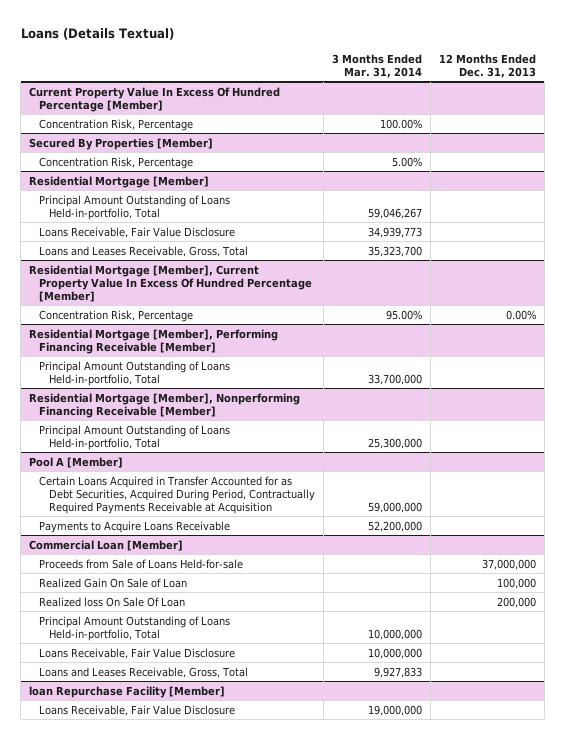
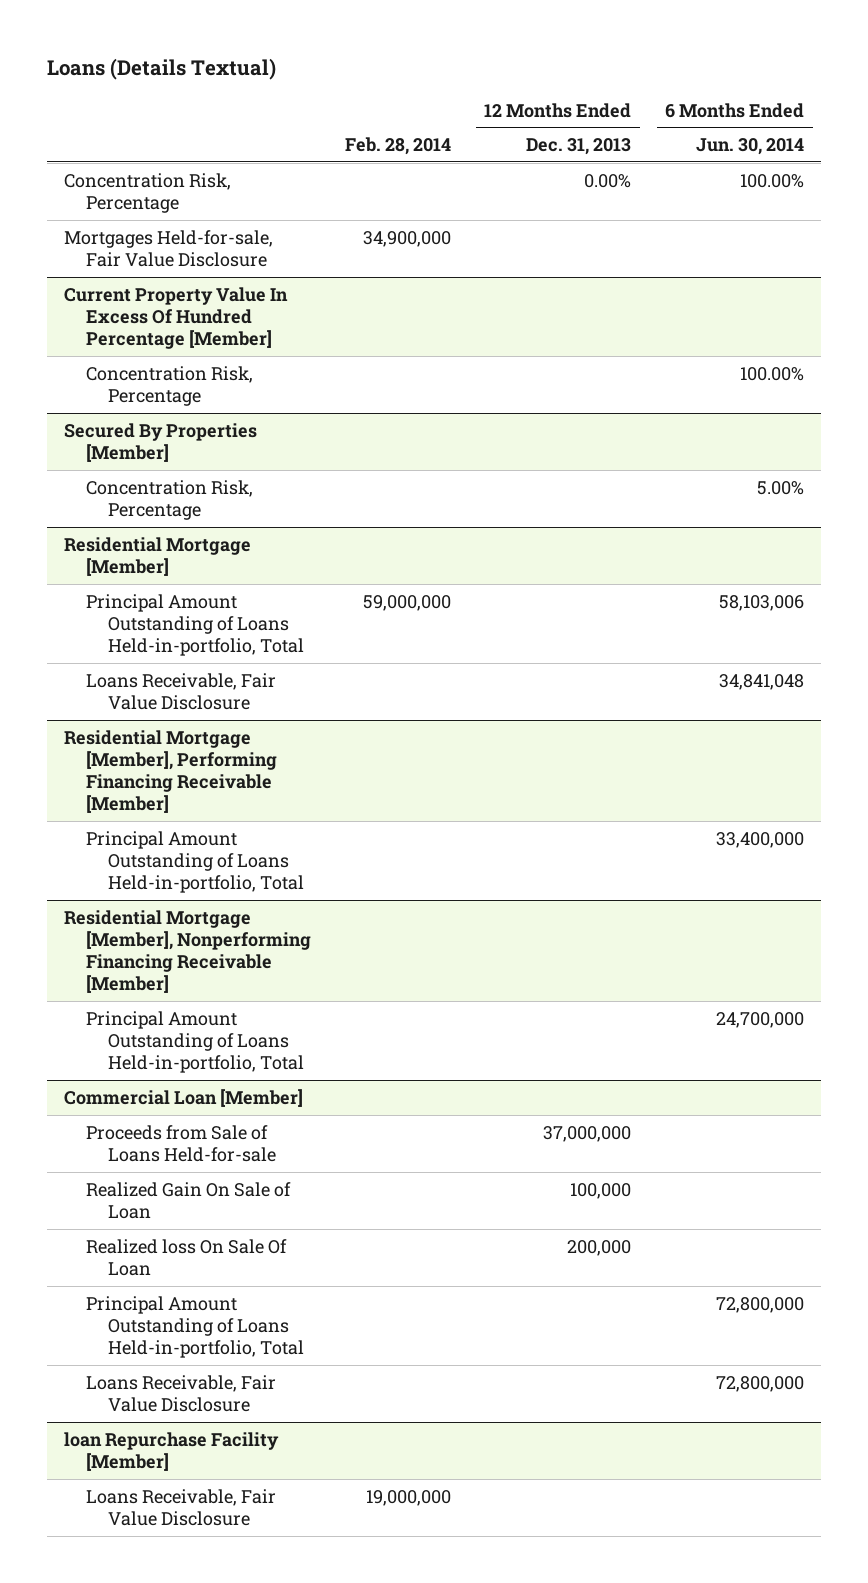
- | 3 Months Ended Mar. 31, 2014 | 12 Months Ended Dec. 31, 2013
+ | Feb. 28, 2014 | 12 Months Ended Dec. 31, 2013 | 6 Months Ended Jun. 30, 2014
+ Concentration Risk, Percentage | | 0.00% | 100.00%
+ Mortgages Held-for-sale, Fair Value Disclosure | 34,900,000 | |
@ Residential Mortgage [Member]
- Loans and Leases Receivable, Gross, Total | 35,323,700 |
- Residential Mortgage [Member], Current Property Value In Excess Of Hundred Percentage [Member]
- Concentration Risk, Percentage | 95.00% | 0.00%
- Pool A [Member]
- Certain Loans Acquired in Transfer Accounted for as Debt Securities, Acquired During Period, Contractually Required Payments Receivable at Acquisition | 59,000,000 |
- Payments to Acquire Loans Receivable | 52,200,000 |
@ Commercial Loan [Member]
- Loans and Leases Receivable, Gross, Total | 9,927,833 |

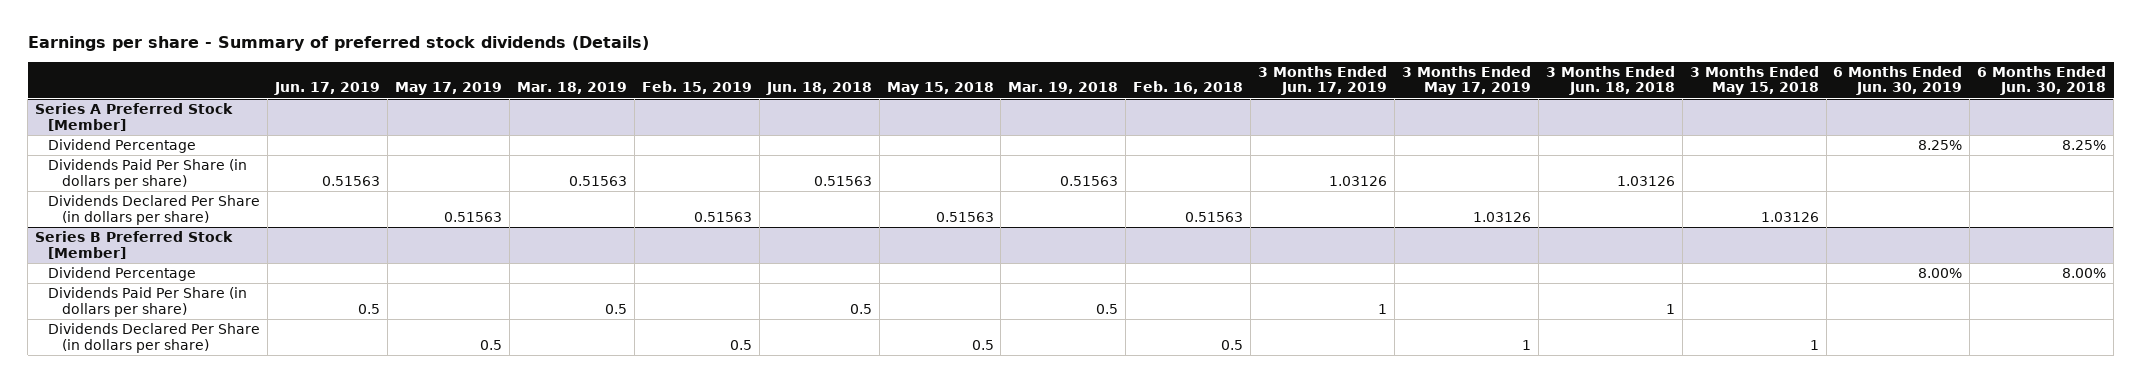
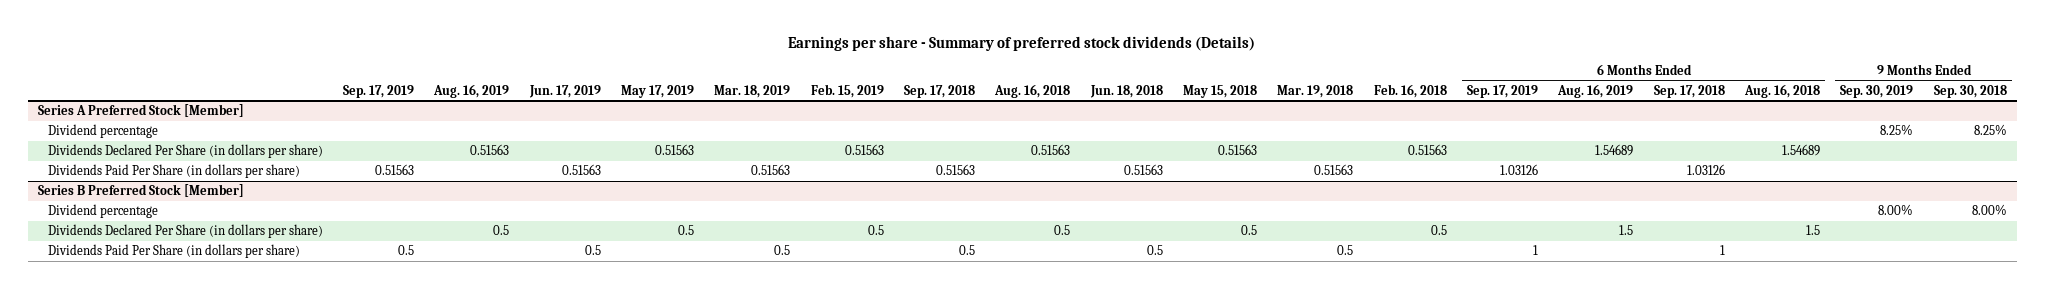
- | Jun. 17, 2019 | May 17, 2019 | Mar. 18, 2019 | Feb. 15, 2019 | Jun. 18, 2018 | May 15, 2018 | Mar. 19, 2018 | Feb. 16, 2018 | 3 Months Ended Jun. 17, 2019 | 3 Months Ended May 17, 2019 | 3 Months Ended Jun. 18, 2018 | 3 Months Ended May 15, 2018 | 6 Months Ended Jun. 30, 2019 | 6 Months Ended Jun. 30, 2018
+ | Sep. 17, 2019 | Aug. 16, 2019 | Jun. 17, 2019 | May 17, 2019 | Mar. 18, 2019 | Feb. 15, 2019 | Sep. 17, 2018 | Aug. 16, 2018 | Jun. 18, 2018 | May 15, 2018 | Mar. 19, 2018 | Feb. 16, 2018 | 6 Months Ended Sep. 17, 2019 | 6 Months Ended Aug. 16, 2019 | 6 Months Ended Sep. 17, 2018 | 6 Months Ended Aug. 16, 2018 | 9 Months Ended Sep. 30, 2019 | 9 Months Ended Sep. 30, 2018
@ Series A Preferred Stock [Member]
- Dividend Percentage | | | | | | | | | | | | | 8.25% | 8.25%
+ Dividend percentage | | | | | | | | | | | | | | | | | 8.25% | 8.25%
moved down: Dividends Paid Per Share (in dollars per share) | 0.51563 | | 0.51563 | | 0.51563 | | 0.51563 | | 0.51563 | | 0.51563 | | 1.03126 | | 1.03126 | | |
@ Series B Preferred Stock [Member]
- Dividend Percentage | | | | | | | | | | | | | 8.00% | 8.00%
+ Dividend percentage | | | | | | | | | | | | | | | | | 8.00% | 8.00%
moved down: Dividends Paid Per Share (in dollars per share) | 0.5 | | 0.5 | | 0.5 | | 0.5 | | 0.5 | | 0.5 | | 1 | | 1 | | |

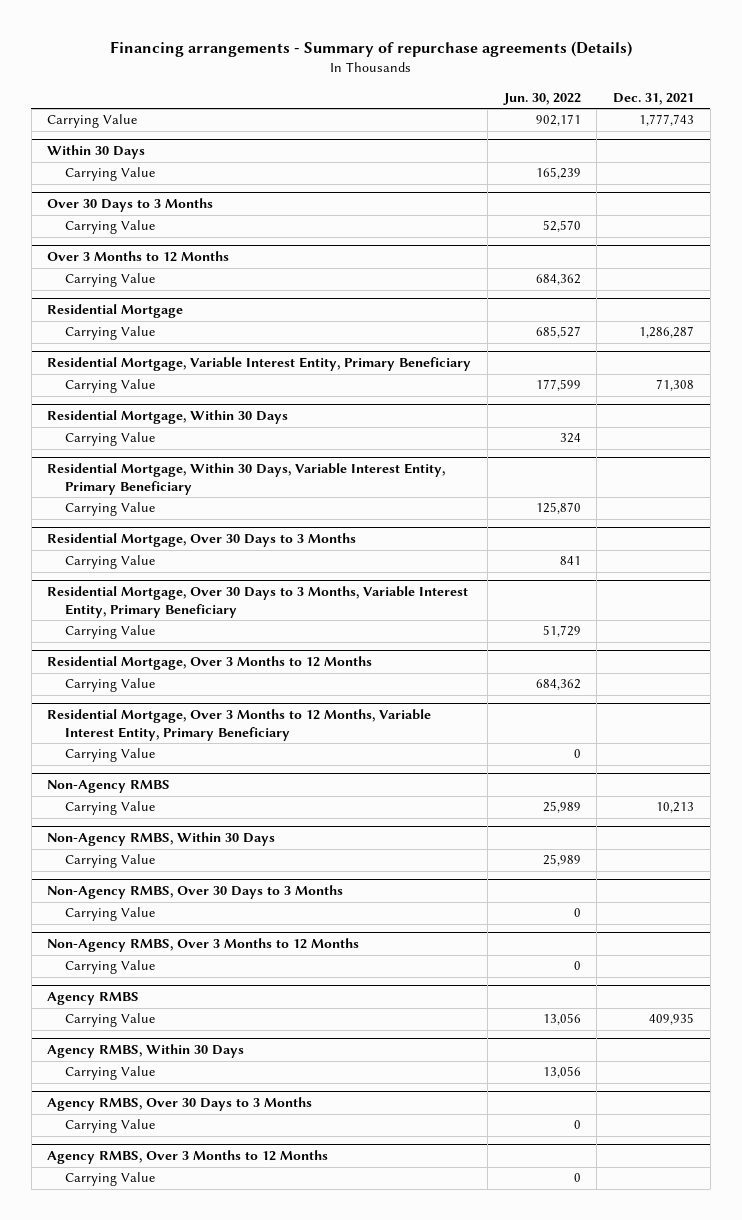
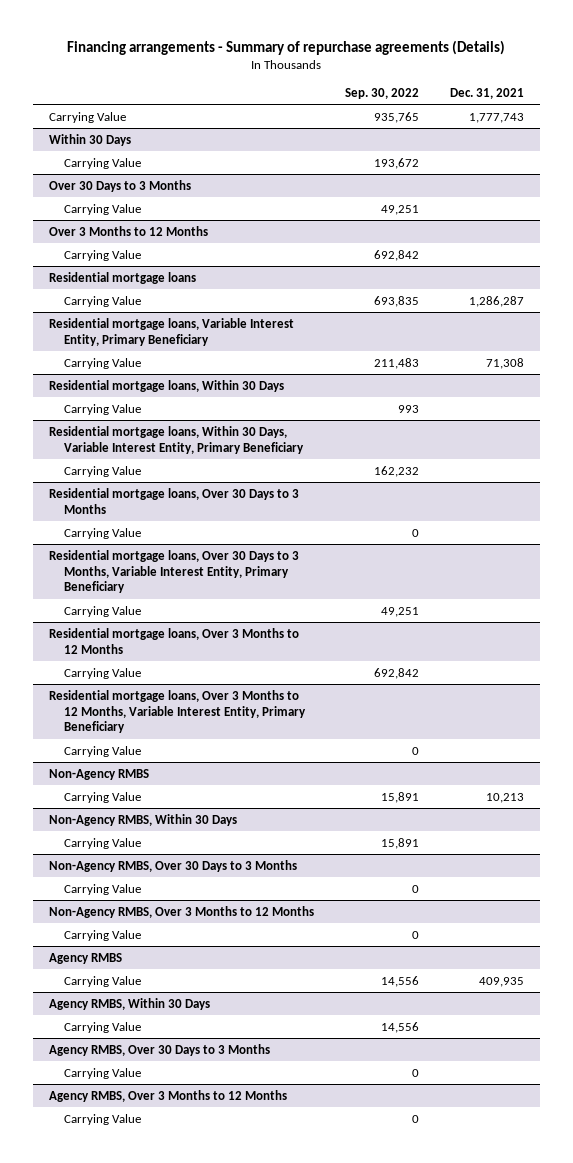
- | Jun. 30, 2022 | Dec. 31, 2021
+ | Sep. 30, 2022 | Dec. 31, 2021
- Residential Mortgage
+ Residential mortgage loans
- Residential Mortgage, Variable Interest Entity, Primary Beneficiary
+ Residential mortgage loans, Variable Interest Entity, Primary Beneficiary
- Residential Mortgage, Within 30 Days
+ Residential mortgage loans, Within 30 Days
- Residential Mortgage, Within 30 Days, Variable Interest Entity, Primary Beneficiary
+ Residential mortgage loans, Within 30 Days, Variable Interest Entity, Primary Beneficiary
- Residential Mortgage, Over 30 Days to 3 Months
+ Residential mortgage loans, Over 30 Days to 3 Months
- Residential Mortgage, Over 30 Days to 3 Months, Variable Interest Entity, Primary Beneficiary
+ Residential mortgage loans, Over 30 Days to 3 Months, Variable Interest Entity, Primary Beneficiary
- Residential Mortgage, Over 3 Months to 12 Months
+ Residential mortgage loans, Over 3 Months to 12 Months
- Residential Mortgage, Over 3 Months to 12 Months, Variable Interest Entity, Primary Beneficiary
+ Residential mortgage loans, Over 3 Months to 12 Months, Variable Interest Entity, Primary Beneficiary

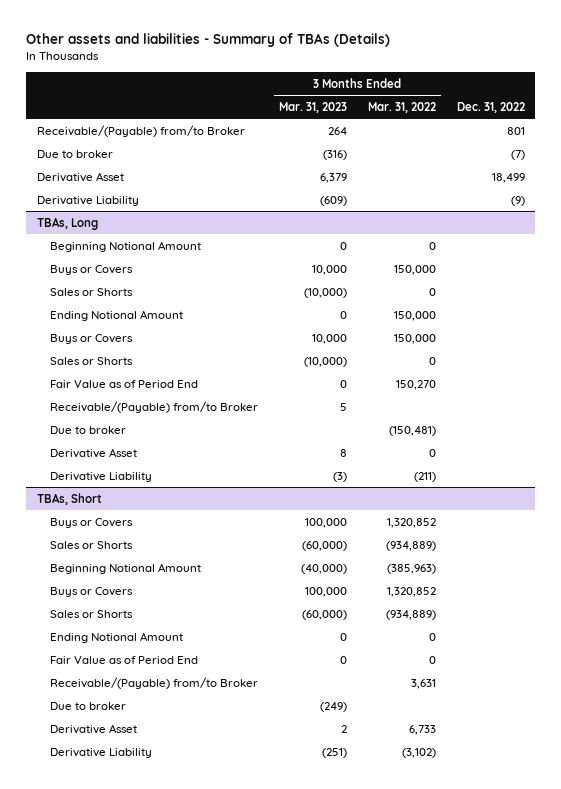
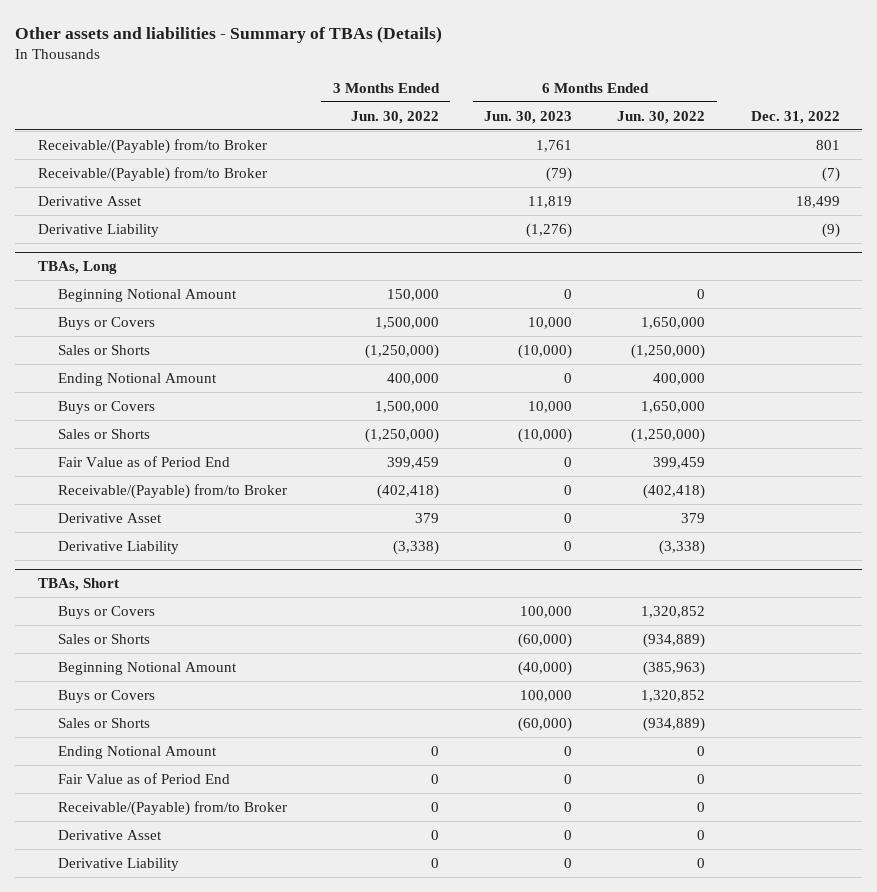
- | 3 Months Ended Mar. 31, 2023 | 3 Months Ended Mar. 31, 2022 | Dec. 31, 2022
+ | 3 Months Ended Jun. 30, 2022 | 6 Months Ended Jun. 30, 2023 | 6 Months Ended Jun. 30, 2022 | Dec. 31, 2022
- Due to broker | (316) | | (7)
+ Receivable/(Payable) from/to Broker | | (79) | | (7)
@ TBAs, Long
- Due to broker | | (150,481) |
@ TBAs, Short
- Due to broker | (249) | |

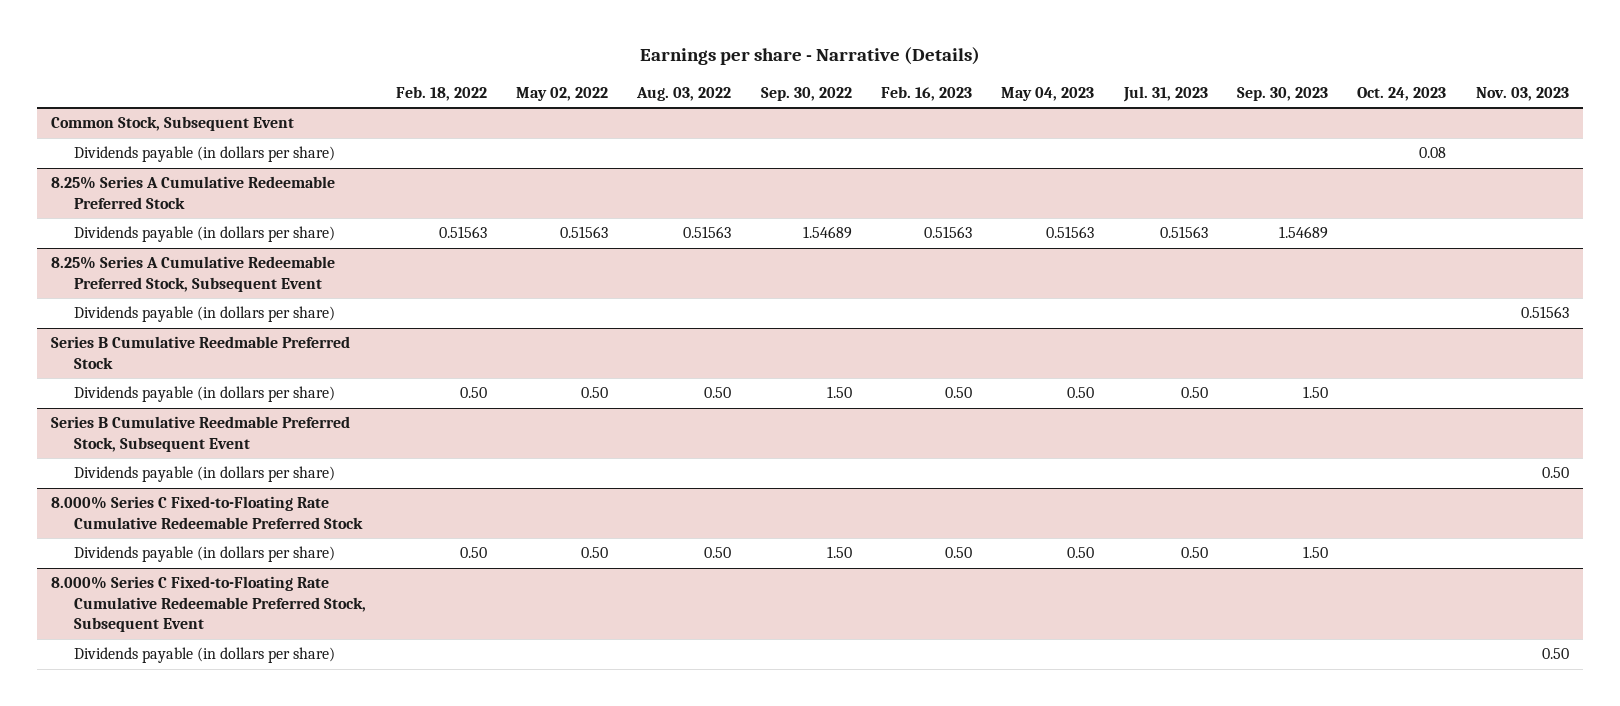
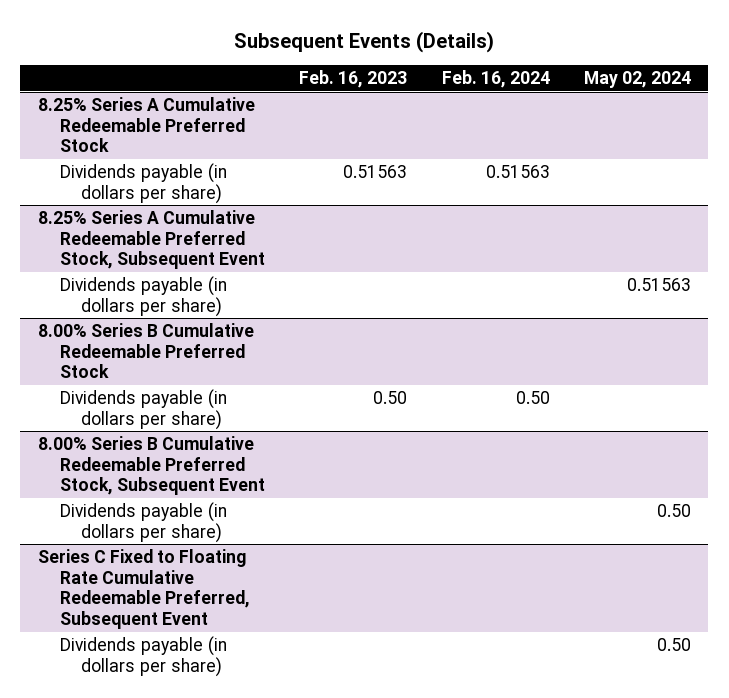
- Earnings per share - Narrative (Details)
+ Subsequent Events (Details)
- | Feb. 18, 2022 | May 02, 2022 | Aug. 03, 2022 | Sep. 30, 2022 | Feb. 16, 2023 | May 04, 2023 | Jul. 31, 2023 | Sep. 30, 2023 | Oct. 24, 2023 | Nov. 03, 2023
+ | Feb. 16, 2023 | Feb. 16, 2024 | May 02, 2024
- Common Stock, Subsequent Event
- Dividends payable (in dollars per share) | | | | | | | | | 0.08 |
- Series B Cumulative Reedmable Preferred Stock
+ 8.00% Series B Cumulative Redeemable Preferred Stock
- Series B Cumulative Reedmable Preferred Stock, Subsequent Event
+ 8.00% Series B Cumulative Redeemable Preferred Stock, Subsequent Event
- 8.000% Series C Fixed-to-Floating Rate Cumulative Redeemable Preferred Stock
- Dividends payable (in dollars per share) | 0.50 | 0.50 | 0.50 | 1.50 | 0.50 | 0.50 | 0.50 | 1.50 | |
- 8.000% Series C Fixed-to-Floating Rate Cumulative Redeemable Preferred Stock, Subsequent Event
+ Series C Fixed to Floating Rate Cumulative Redeemable Preferred, Subsequent Event

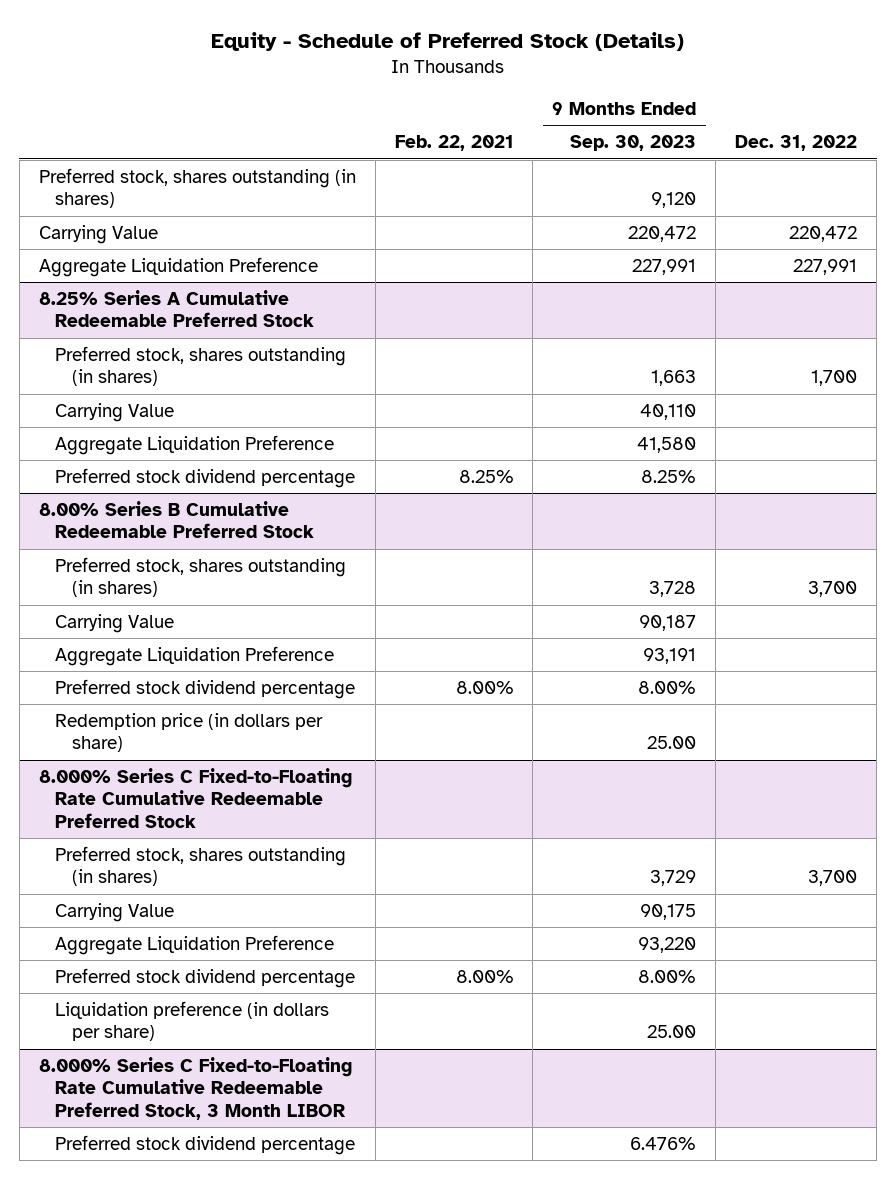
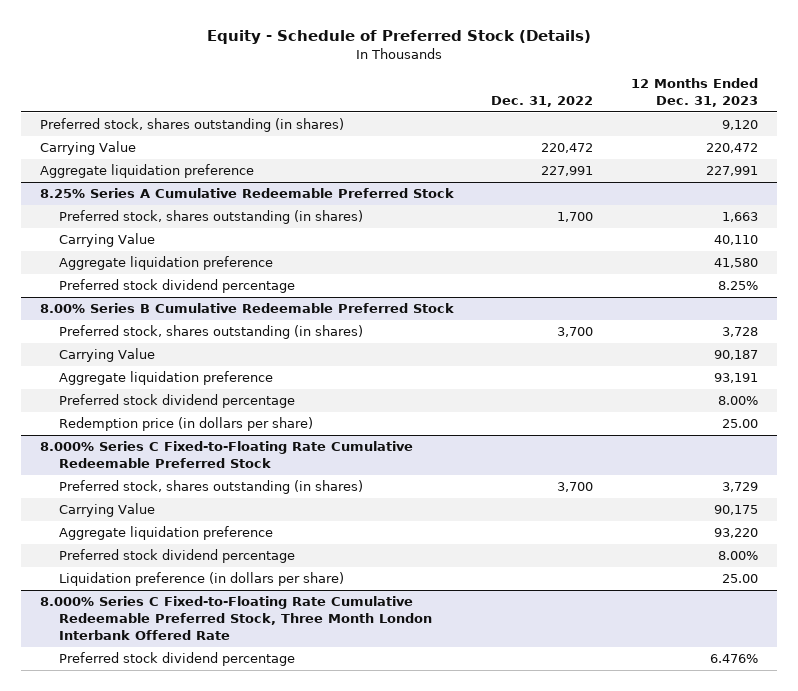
- | Feb. 22, 2021 | 9 Months Ended Sep. 30, 2023 | Dec. 31, 2022
+ | Dec. 31, 2022 | 12 Months Ended Dec. 31, 2023
- Aggregate Liquidation Preference | | 227,991 | 227,991
+ Aggregate liquidation preference | 227,991 | 227,991
@ 8.25% Series A Cumulative Redeemable Preferred Stock
- Aggregate Liquidation Preference | | 41,580 |
+ Aggregate liquidation preference | | 41,580
@ 8.00% Series B Cumulative Redeemable Preferred Stock
- Aggregate Liquidation Preference | | 93,191 |
+ Aggregate liquidation preference | | 93,191
@ 8.000% Series C Fixed-to-Floating Rate Cumulative Redeemable Preferred Stock
- Aggregate Liquidation Preference | | 93,220 |
+ Aggregate liquidation preference | | 93,220
- 8.000% Series C Fixed-to-Floating Rate Cumulative Redeemable Preferred Stock, 3 Month LIBOR
+ 8.000% Series C Fixed-to-Floating Rate Cumulative Redeemable Preferred Stock, Three Month London Interbank Offered Rate

